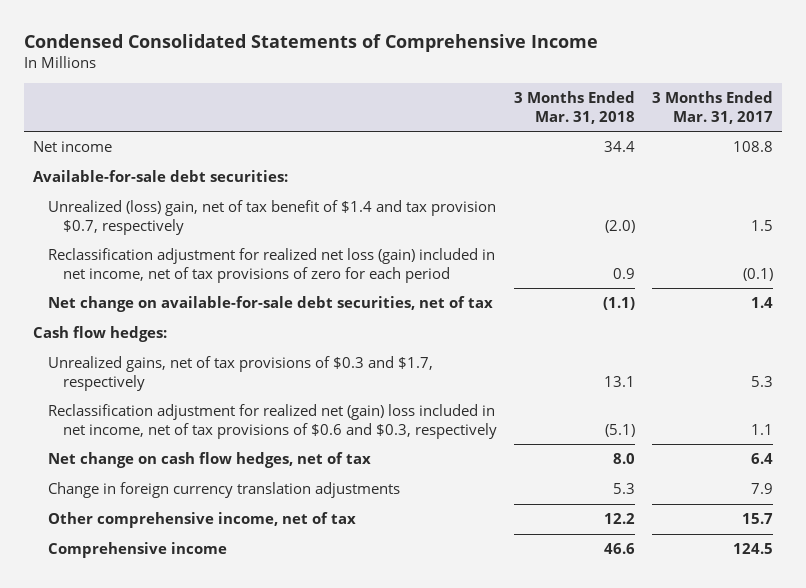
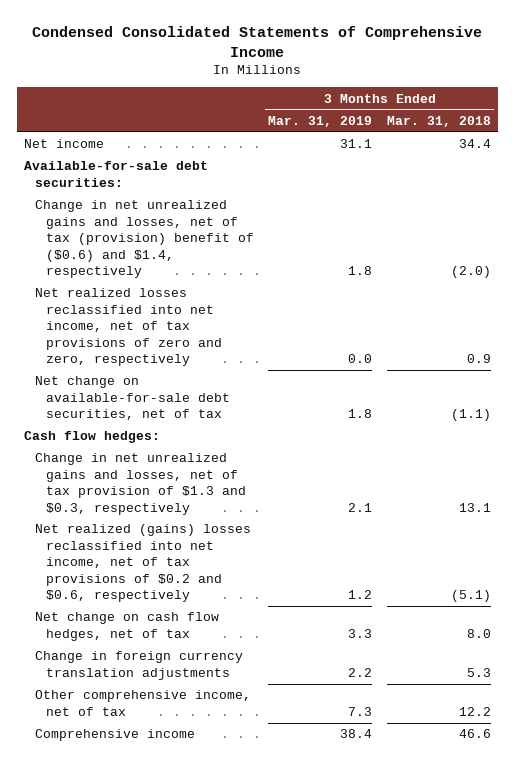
- | 3 Months Ended Mar. 31, 2018 | 3 Months Ended Mar. 31, 2017
+ | 3 Months Ended Mar. 31, 2019 | 3 Months Ended Mar. 31, 2018
- Unrealized (loss) gain, net of tax benefit of $1.4 and tax provision $0.7, respectively | (2.0) | 1.5
- Reclassification adjustment for realized net loss (gain) included in net income, net of tax provisions of zero for each period | 0.9 | (0.1)
+ Change in net unrealized gains and losses, net of tax (provision) benefit of ($0.6) and $1.4, respectively | 1.8 | (2.0)
+ Net realized losses reclassified into net income, net of tax provisions of zero and zero, respectively | 0.0 | 0.9
- Unrealized gains, net of tax provisions of $0.3 and $1.7, respectively | 13.1 | 5.3
- Reclassification adjustment for realized net (gain) loss included in net income, net of tax provisions of $0.6 and $0.3, respectively | (5.1) | 1.1
+ Change in net unrealized gains and losses, net of tax provision of $1.3 and $0.3, respectively | 2.1 | 13.1
+ Net realized (gains) losses reclassified into net income, net of tax provisions of $0.2 and $0.6, respectively | 1.2 | (5.1)

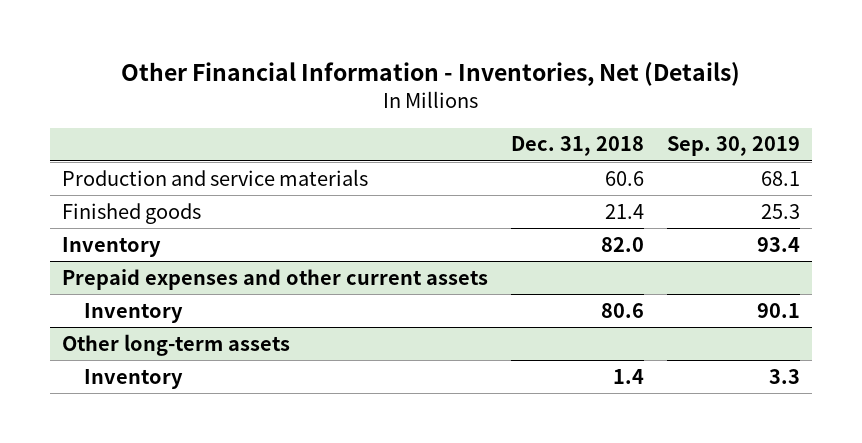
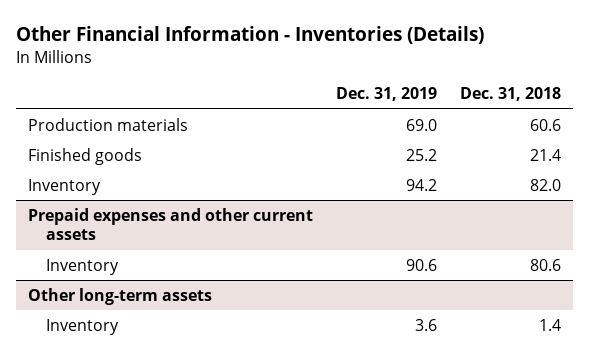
- Other Financial Information - Inventories, Net (Details)
+ Other Financial Information - Inventories (Details)
- | Dec. 31, 2018 | Sep. 30, 2019
+ | Dec. 31, 2019 | Dec. 31, 2018
- Production and service materials | 60.6 | 68.1
+ Production materials | 69.0 | 60.6

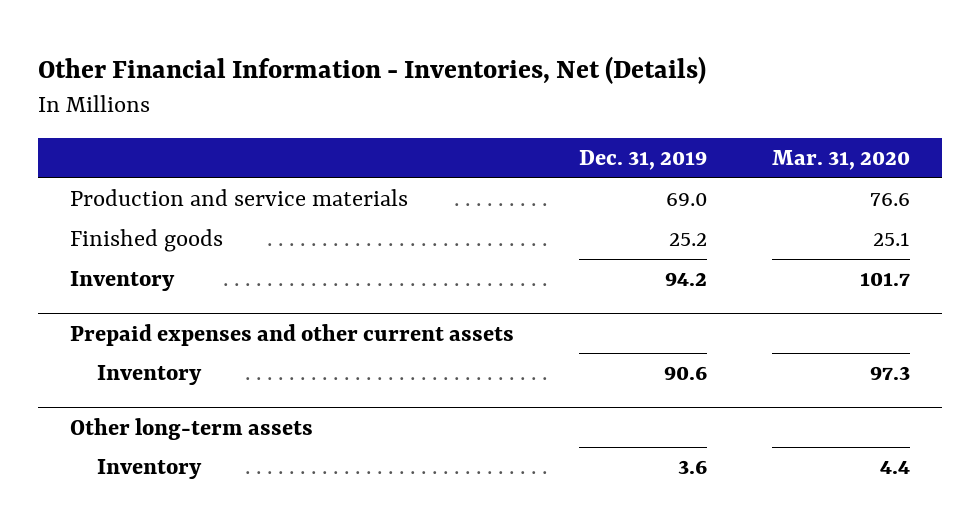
- Other Financial Information - Inventories (Details)
+ Other Financial Information - Inventories, Net (Details)
- | Dec. 31, 2019 | Dec. 31, 2018
+ | Dec. 31, 2019 | Mar. 31, 2020
- Production materials | 69.0 | 60.6
+ Production and service materials | 69.0 | 76.6

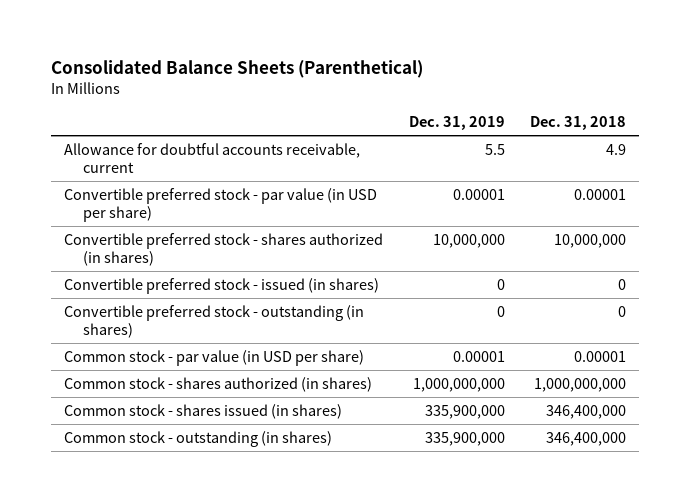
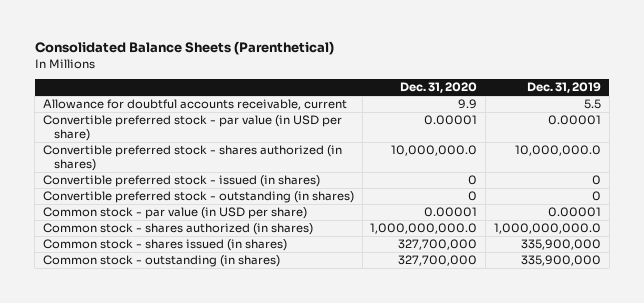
- | Dec. 31, 2019 | Dec. 31, 2018
+ | Dec. 31, 2020 | Dec. 31, 2019
- Convertible preferred stock - shares authorized (in shares) | 10,000,000 | 10,000,000
+ Convertible preferred stock - shares authorized (in shares) | 10,000,000.0 | 10,000,000.0
- Common stock - shares authorized (in shares) | 1,000,000,000 | 1,000,000,000
+ Common stock - shares authorized (in shares) | 1,000,000,000.0 | 1,000,000,000.0

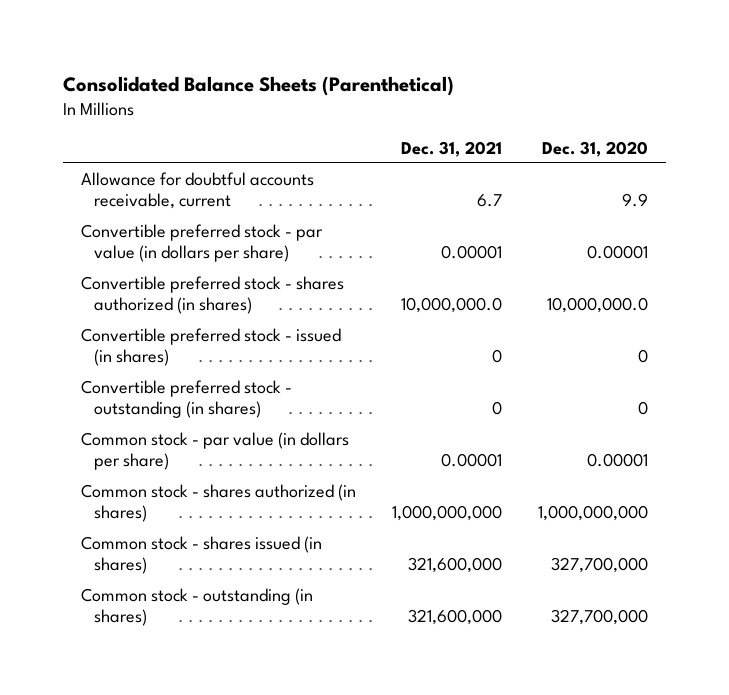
- | Dec. 31, 2020 | Dec. 31, 2019
+ | Dec. 31, 2021 | Dec. 31, 2020
- Convertible preferred stock - par value (in USD per share) | 0.00001 | 0.00001
+ Convertible preferred stock - par value (in dollars per share) | 0.00001 | 0.00001
- Common stock - par value (in USD per share) | 0.00001 | 0.00001
- Common stock - shares authorized (in shares) | 1,000,000,000.0 | 1,000,000,000.0
+ Common stock - par value (in dollars per share) | 0.00001 | 0.00001
+ Common stock - shares authorized (in shares) | 1,000,000,000 | 1,000,000,000

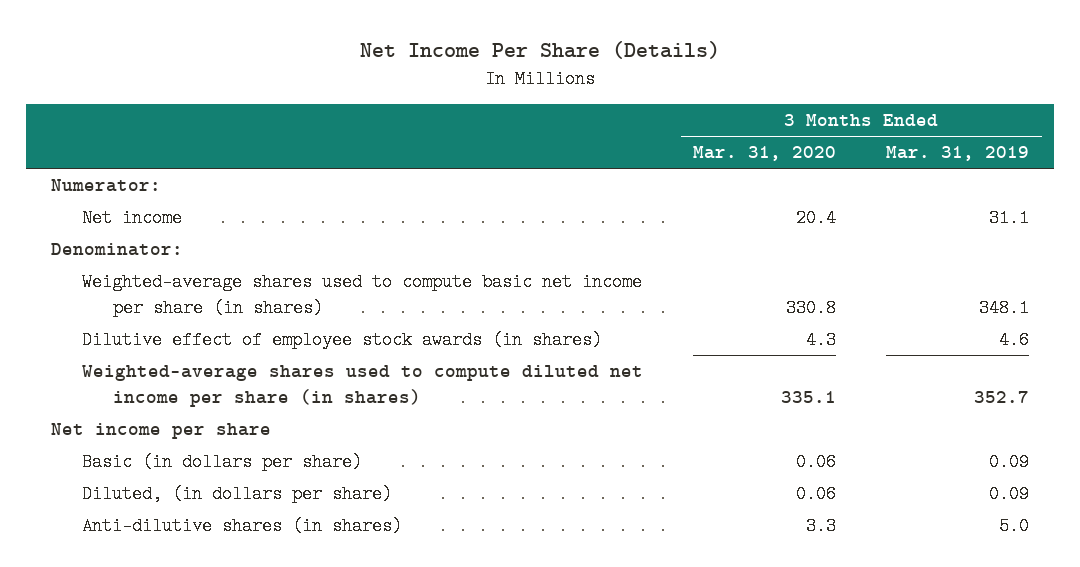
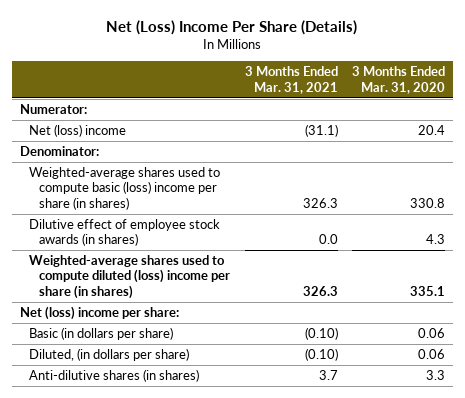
- Net Income Per Share (Details)
+ Net (Loss) Income Per Share (Details)
- | 3 Months Ended Mar. 31, 2020 | 3 Months Ended Mar. 31, 2019
+ | 3 Months Ended Mar. 31, 2021 | 3 Months Ended Mar. 31, 2020
- Net income | 20.4 | 31.1
+ Net (loss) income | (31.1) | 20.4
- Weighted-average shares used to compute basic net income per share (in shares) | 330.8 | 348.1
+ Weighted-average shares used to compute basic (loss) income per share (in shares) | 326.3 | 330.8
- Weighted-average shares used to compute diluted net income per share (in shares) | 335.1 | 352.7
- Net income per share
+ Weighted-average shares used to compute diluted (loss) income per share (in shares) | 326.3 | 335.1
+ Net (loss) income per share:

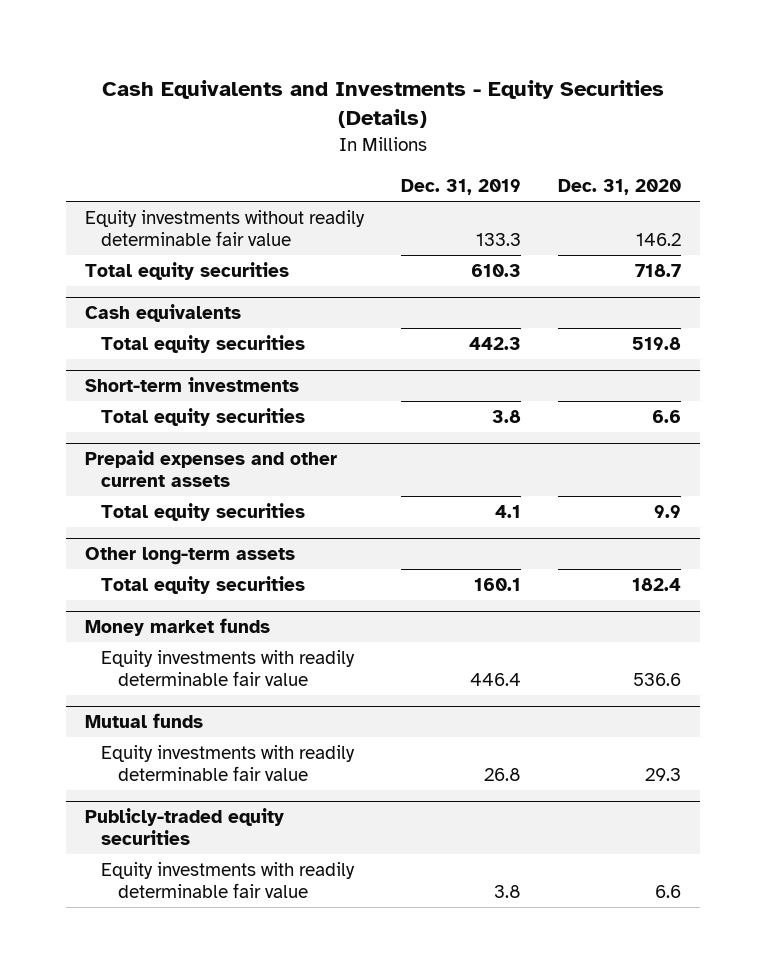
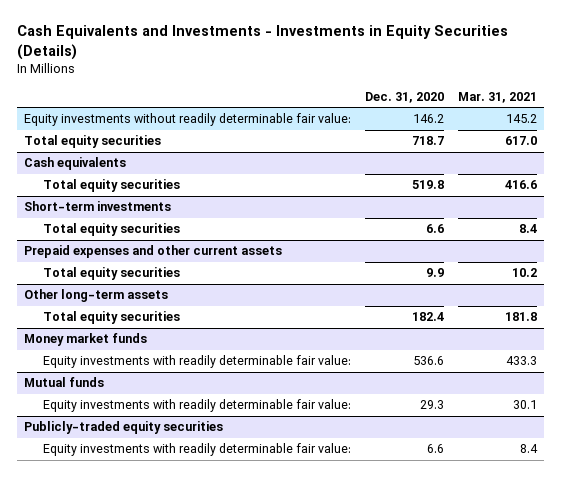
- Cash Equivalents and Investments - Equity Securities (Details)
+ Cash Equivalents and Investments - Investments in Equity Securities (Details)
- | Dec. 31, 2019 | Dec. 31, 2020
+ | Dec. 31, 2020 | Mar. 31, 2021
- Equity investments without readily determinable fair value | 133.3 | 146.2
+ Equity investments without readily determinable fair value: | 146.2 | 145.2
@ Money market funds
- Equity investments with readily determinable fair value | 446.4 | 536.6
+ Equity investments with readily determinable fair value: | 536.6 | 433.3
@ Mutual funds
- Equity investments with readily determinable fair value | 26.8 | 29.3
+ Equity investments with readily determinable fair value: | 29.3 | 30.1
@ Publicly-traded equity securities
- Equity investments with readily determinable fair value | 3.8 | 6.6
+ Equity investments with readily determinable fair value: | 6.6 | 8.4

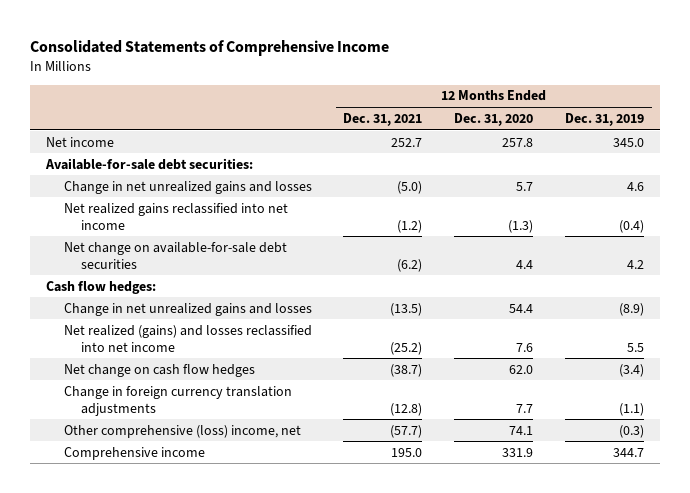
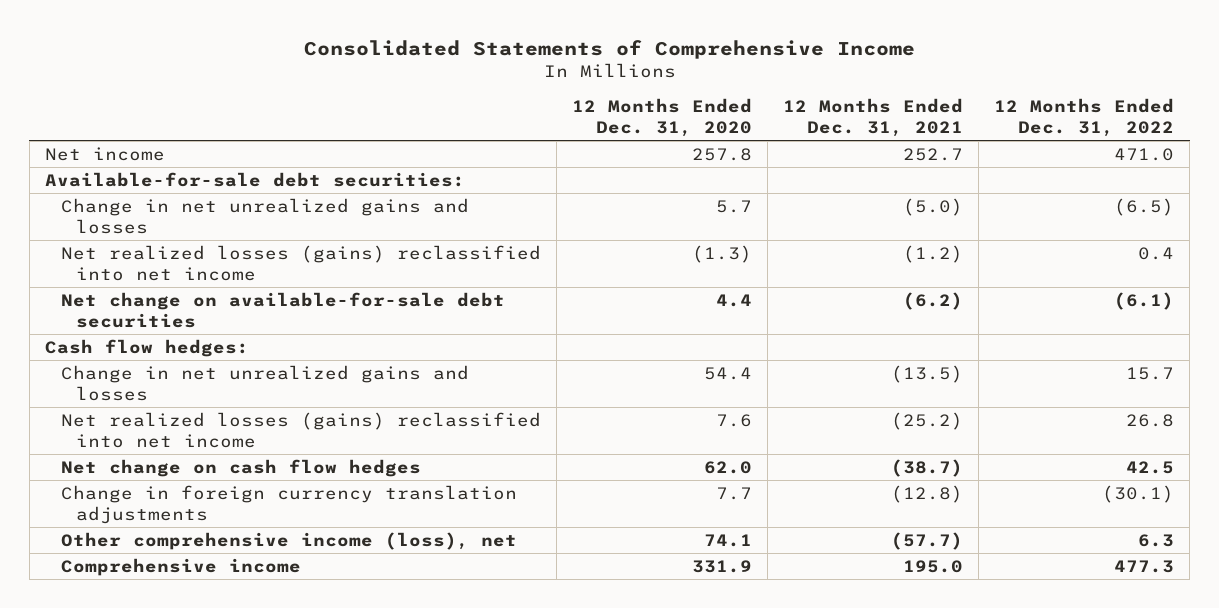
- | 12 Months Ended Dec. 31, 2021 | 12 Months Ended Dec. 31, 2020 | 12 Months Ended Dec. 31, 2019
+ | 12 Months Ended Dec. 31, 2020 | 12 Months Ended Dec. 31, 2021 | 12 Months Ended Dec. 31, 2022
- Net realized gains reclassified into net income | (1.2) | (1.3) | (0.4)
+ Net realized losses (gains) reclassified into net income | (1.3) | (1.2) | 0.4
- Net realized (gains) and losses reclassified into net income | (25.2) | 7.6 | 5.5
+ Net realized losses (gains) reclassified into net income | 7.6 | (25.2) | 26.8
- Other comprehensive (loss) income, net | (57.7) | 74.1 | (0.3)
+ Other comprehensive income (loss), net | 74.1 | (57.7) | 6.3

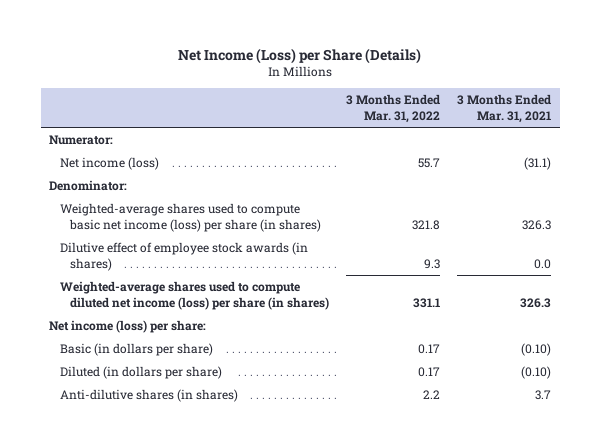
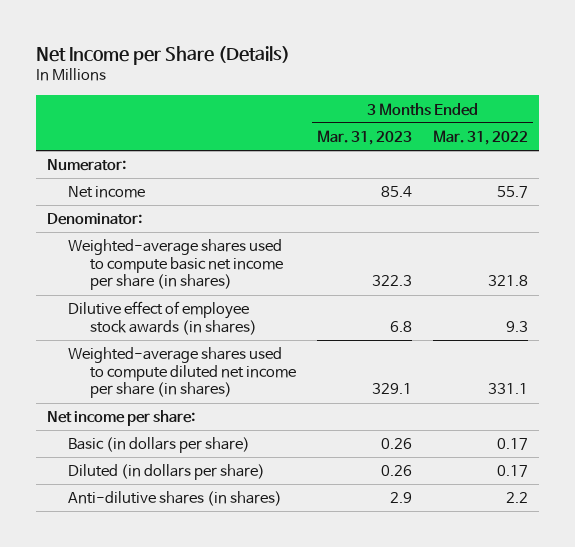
- Net Income (Loss) per Share (Details)
+ Net Income per Share (Details)
- | 3 Months Ended Mar. 31, 2022 | 3 Months Ended Mar. 31, 2021
+ | 3 Months Ended Mar. 31, 2023 | 3 Months Ended Mar. 31, 2022
- Net income (loss) | 55.7 | (31.1)
+ Net income | 85.4 | 55.7
- Weighted-average shares used to compute basic net income (loss) per share (in shares) | 321.8 | 326.3
+ Weighted-average shares used to compute basic net income per share (in shares) | 322.3 | 321.8
- Weighted-average shares used to compute diluted net income (loss) per share (in shares) | 331.1 | 326.3
- Net income (loss) per share:
+ Weighted-average shares used to compute diluted net income per share (in shares) | 329.1 | 331.1
+ Net income per share:

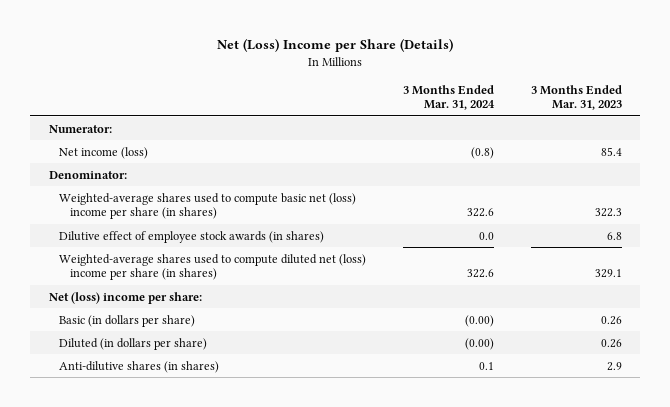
- Net Income per Share (Details)
+ Net (Loss) Income per Share (Details)
- | 3 Months Ended Mar. 31, 2023 | 3 Months Ended Mar. 31, 2022
+ | 3 Months Ended Mar. 31, 2024 | 3 Months Ended Mar. 31, 2023
- Net income | 85.4 | 55.7
+ Net income (loss) | (0.8) | 85.4
- Weighted-average shares used to compute basic net income per share (in shares) | 322.3 | 321.8
+ Weighted-average shares used to compute basic net (loss) income per share (in shares) | 322.6 | 322.3
- Weighted-average shares used to compute diluted net income per share (in shares) | 329.1 | 331.1
- Net income per share:
+ Weighted-average shares used to compute diluted net (loss) income per share (in shares) | 322.6 | 329.1
+ Net (loss) income per share:

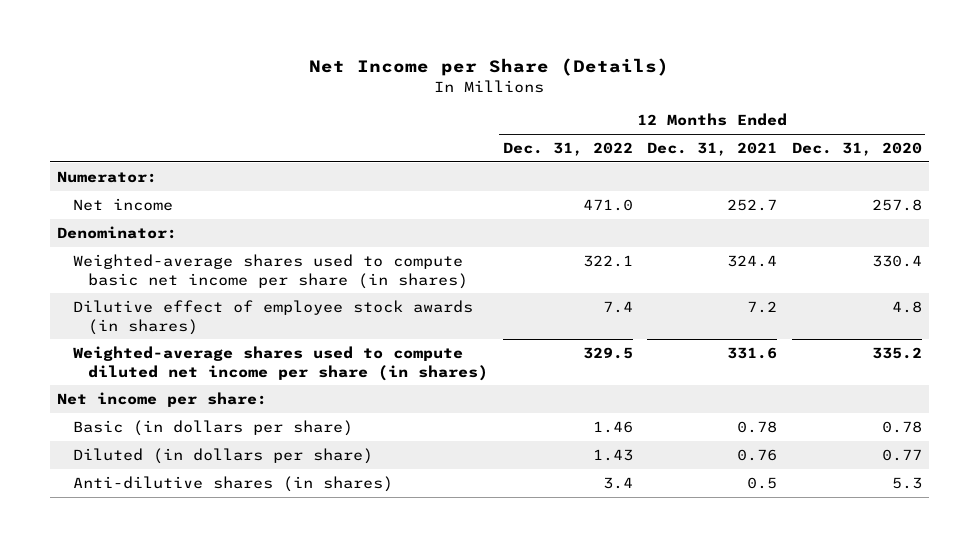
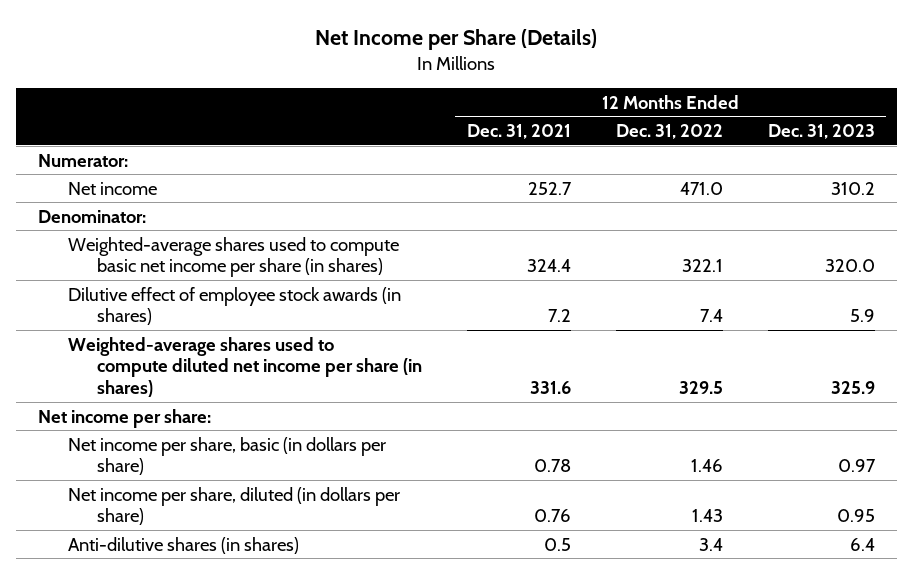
- | 12 Months Ended Dec. 31, 2022 | 12 Months Ended Dec. 31, 2021 | 12 Months Ended Dec. 31, 2020
+ | 12 Months Ended Dec. 31, 2021 | 12 Months Ended Dec. 31, 2022 | 12 Months Ended Dec. 31, 2023
- Basic (in dollars per share) | 1.46 | 0.78 | 0.78
- Diluted (in dollars per share) | 1.43 | 0.76 | 0.77
+ Net income per share, basic (in dollars per share) | 0.78 | 1.46 | 0.97
+ Net income per share, diluted (in dollars per share) | 0.76 | 1.43 | 0.95

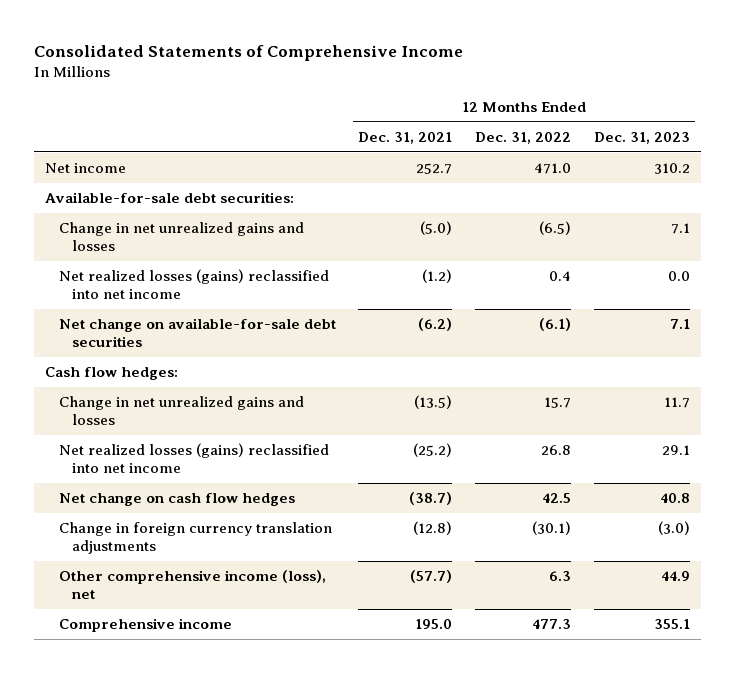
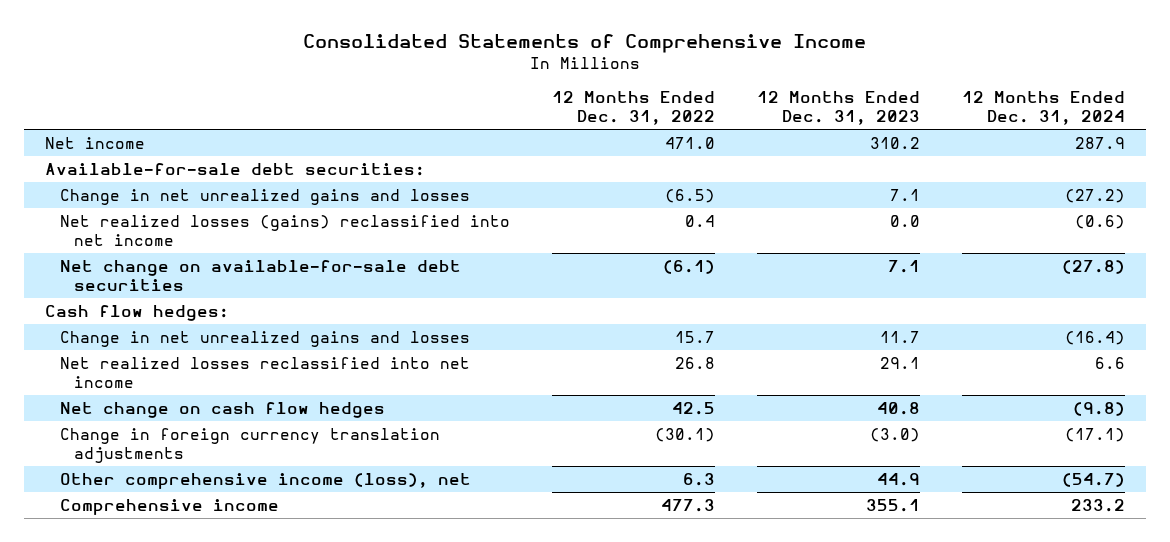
- | 12 Months Ended Dec. 31, 2021 | 12 Months Ended Dec. 31, 2022 | 12 Months Ended Dec. 31, 2023
+ | 12 Months Ended Dec. 31, 2022 | 12 Months Ended Dec. 31, 2023 | 12 Months Ended Dec. 31, 2024
- Net realized losses (gains) reclassified into net income | (25.2) | 26.8 | 29.1
+ Net realized losses reclassified into net income | 26.8 | 29.1 | 6.6

